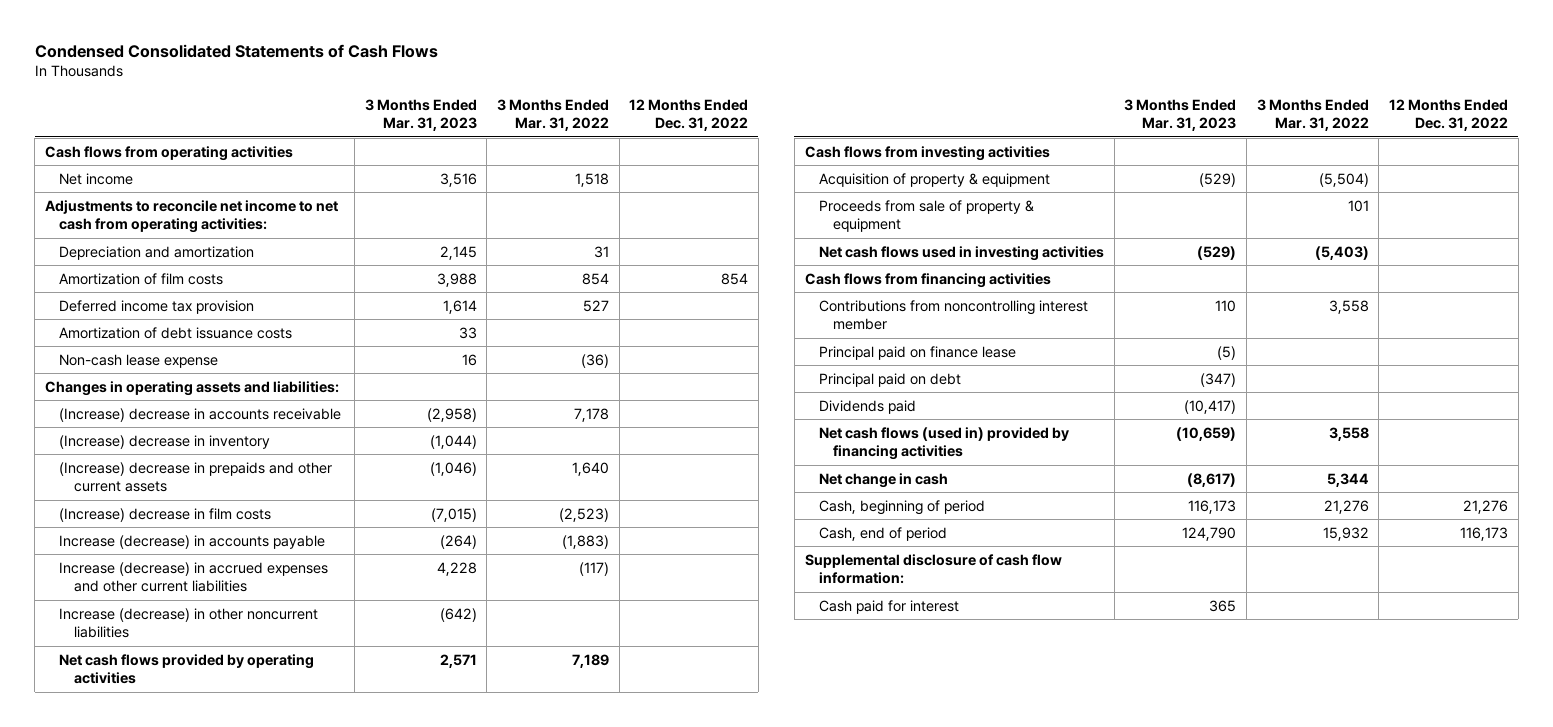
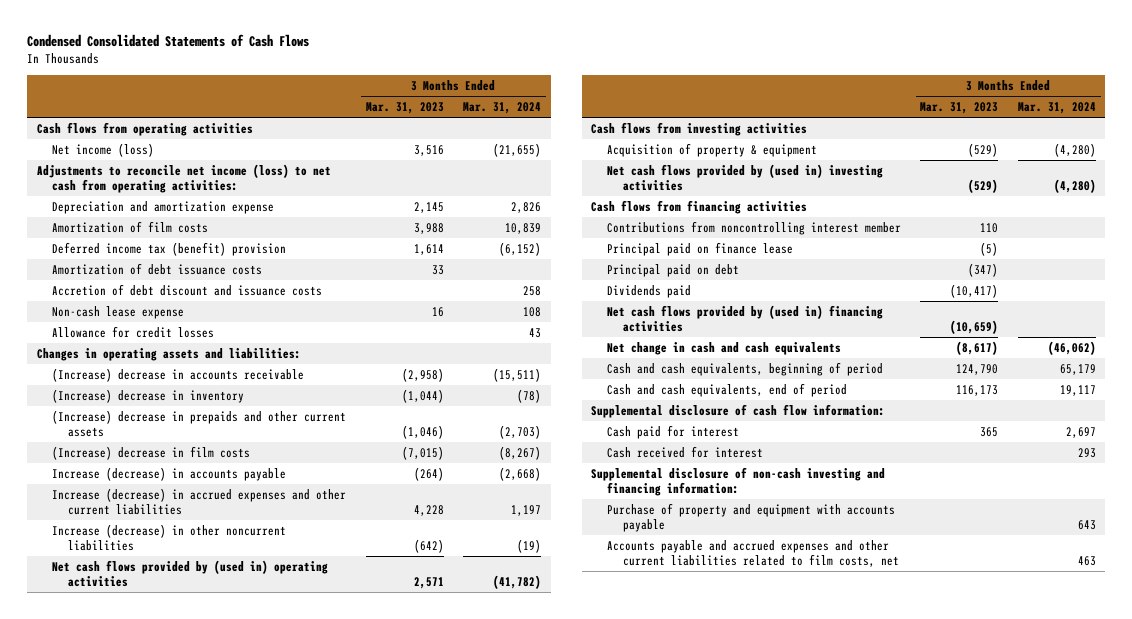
- | 3 Months Ended Mar. 31, 2023 | 3 Months Ended Mar. 31, 2022 | 12 Months Ended Dec. 31, 2022
+ | 3 Months Ended Mar. 31, 2023 | 3 Months Ended Mar. 31, 2024
- Net income | 3,516 | 1,518 |
- Adjustments to reconcile net income to net cash from operating activities:
- Depreciation and amortization | 2,145 | 31 |
+ Net income (loss) | 3,516 | (21,655)
+ Adjustments to reconcile net income (loss) to net cash from operating activities:
+ Depreciation and amortization expense | 2,145 | 2,826
- Deferred income tax provision | 1,614 | 527 |
+ Deferred income tax (benefit) provision | 1,614 | (6,152)
+ Accretion of debt discount and issuance costs | | 258
+ Allowance for credit losses | | 43
- Net cash flows provided by operating activities | 2,571 | 7,189 |
+ Net cash flows provided by (used in) operating activities | 2,571 | (41,782)
- Proceeds from sale of property & equipment | | 101 |
- Net cash flows used in investing activities | (529) | (5,403) |
+ Net cash flows provided by (used in) investing activities | (529) | (4,280)
- Net cash flows (used in) provided by financing activities | (10,659) | 3,558 |
- Net change in cash | (8,617) | 5,344 |
- Cash, beginning of period | 116,173 | 21,276 | 21,276
- Cash, end of period | 124,790 | 15,932 | 116,173
+ Net cash flows provided by (used in) financing activities | (10,659) |
+ Net change in cash and cash equivalents | (8,617) | (46,062)
+ Cash and cash equivalents, beginning of period | 124,790 | 65,179
+ Cash and cash equivalents, end of period | 116,173 | 19,117
+ Cash received for interest | | 293
+ Supplemental disclosure of non-cash investing and financing information:
+ Purchase of property and equipment with accounts payable | | 643
+ Accounts payable and accrued expenses and other current liabilities related to film costs, net | | 463

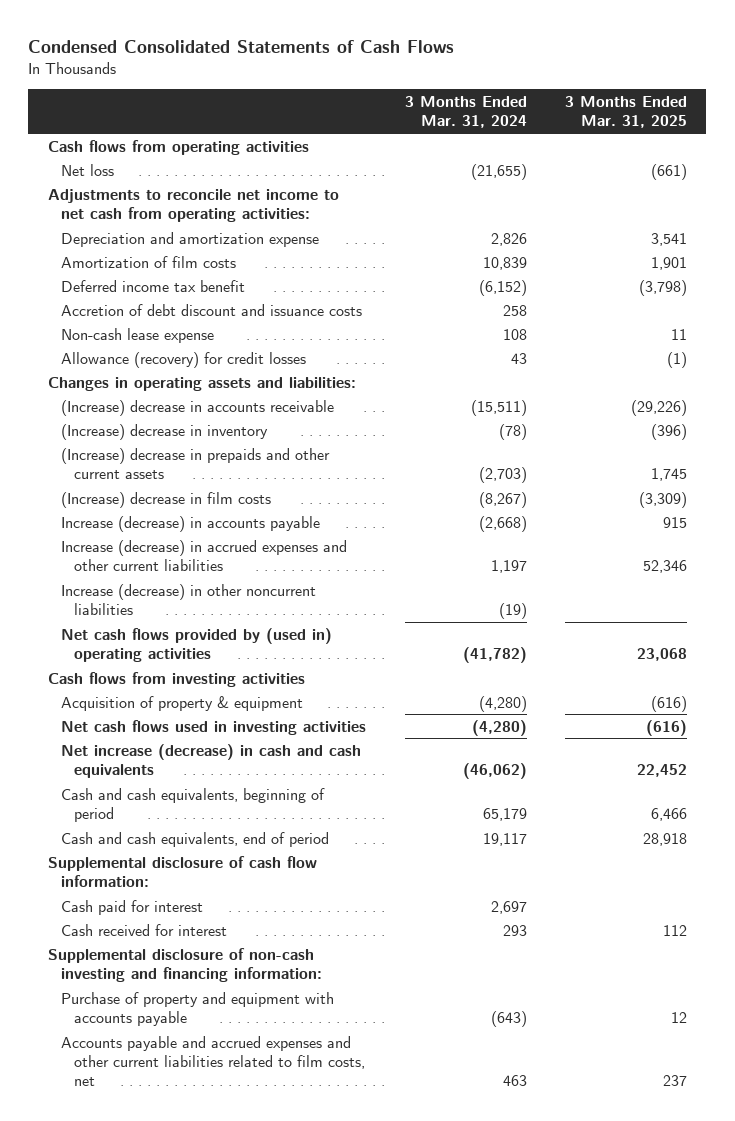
- | 3 Months Ended Mar. 31, 2023 | 3 Months Ended Mar. 31, 2024
+ | 3 Months Ended Mar. 31, 2024 | 3 Months Ended Mar. 31, 2025
- Net income (loss) | 3,516 | (21,655)
- Adjustments to reconcile net income (loss) to net cash from operating activities:
+ Net loss | (21,655) | (661)
+ Adjustments to reconcile net income to net cash from operating activities:
- Deferred income tax (benefit) provision | 1,614 | (6,152)
- Amortization of debt issuance costs | 33 |
+ Deferred income tax benefit | (6,152) | (3,798)
- Allowance for credit losses | | 43
+ Allowance (recovery) for credit losses | 43 | (1)
- Net cash flows provided by (used in) investing activities | (529) | (4,280)
- Cash flows from financing activities
- Contributions from noncontrolling interest member | 110 |
- Principal paid on finance lease | (5) |
- Principal paid on debt | (347) |
- Dividends paid | (10,417) |
- Net cash flows provided by (used in) financing activities | (10,659) |
- Net change in cash and cash equivalents | (8,617) | (46,062)
+ Net cash flows used in investing activities | (4,280) | (616)
+ Net increase (decrease) in cash and cash equivalents | (46,062) | 22,452
- Purchase of property and equipment with accounts payable | | 643
+ Purchase of property and equipment with accounts payable | (643) | 12

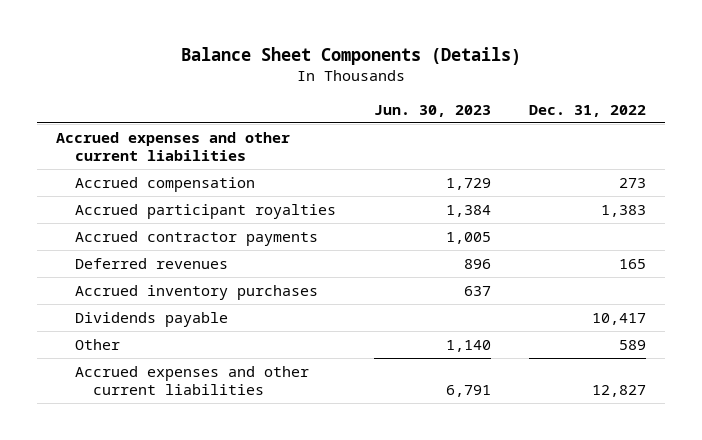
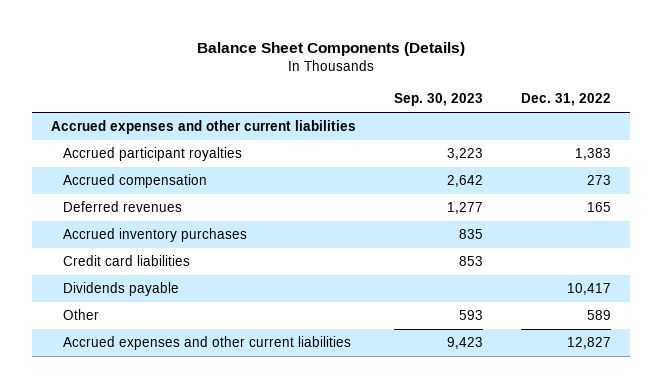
- | Jun. 30, 2023 | Dec. 31, 2022
+ | Sep. 30, 2023 | Dec. 31, 2022
- Accrued contractor payments | 1,005 |
moved down: Accrued compensation | 2,642 | 273
+ Credit card liabilities | 853 |

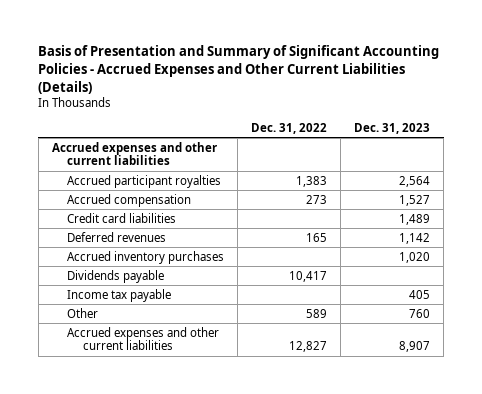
- Balance Sheet Components (Details)
+ Basis of Presentation and Summary of Significant Accounting Policies - Accrued Expenses and Other Current Liabilities (Details)
- | Sep. 30, 2023 | Dec. 31, 2022
+ | Dec. 31, 2022 | Dec. 31, 2023
moved up: Credit card liabilities | | 1,489
+ Income tax payable | | 405

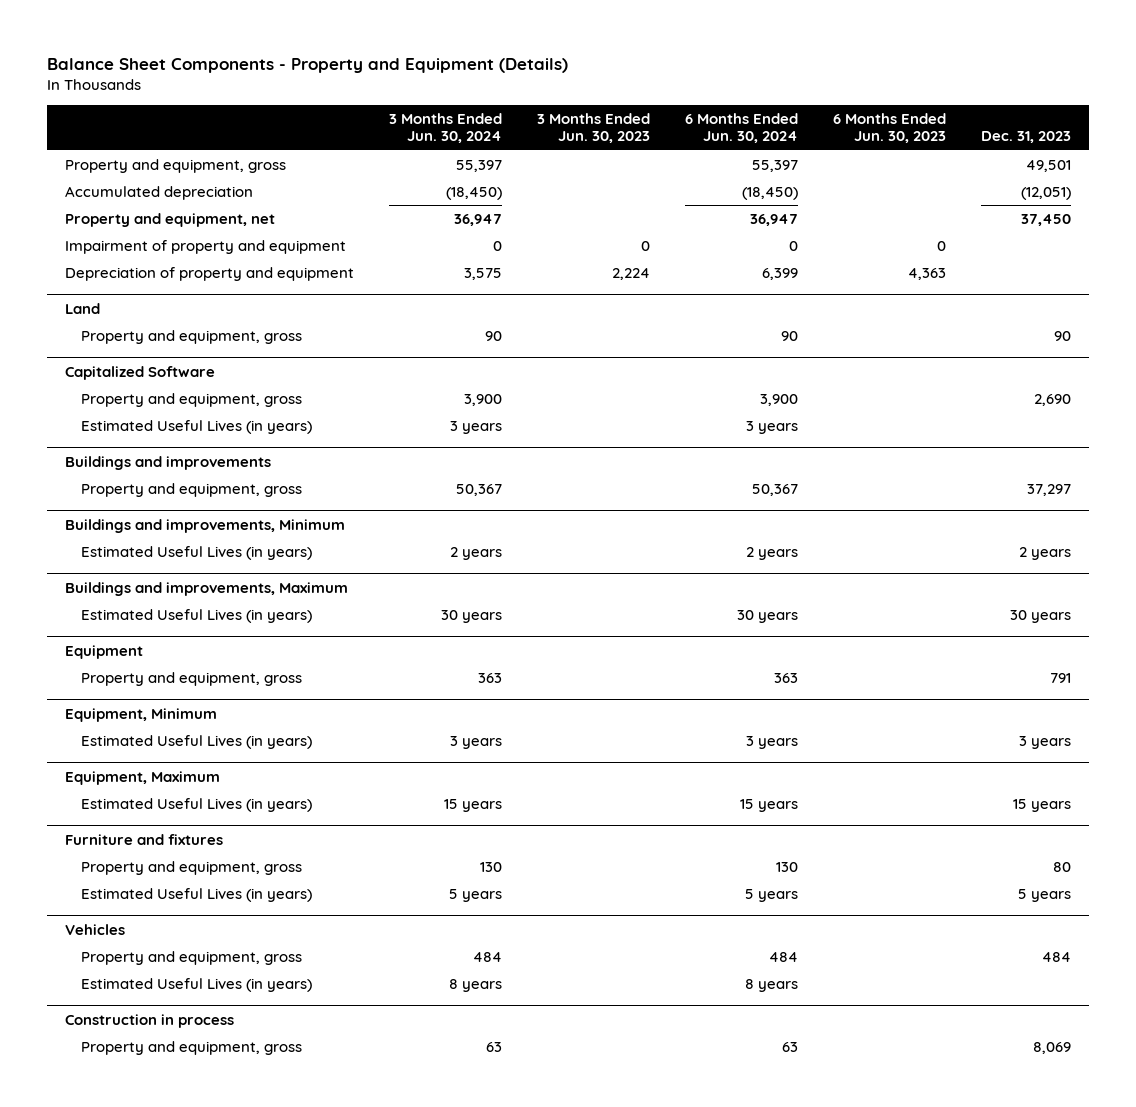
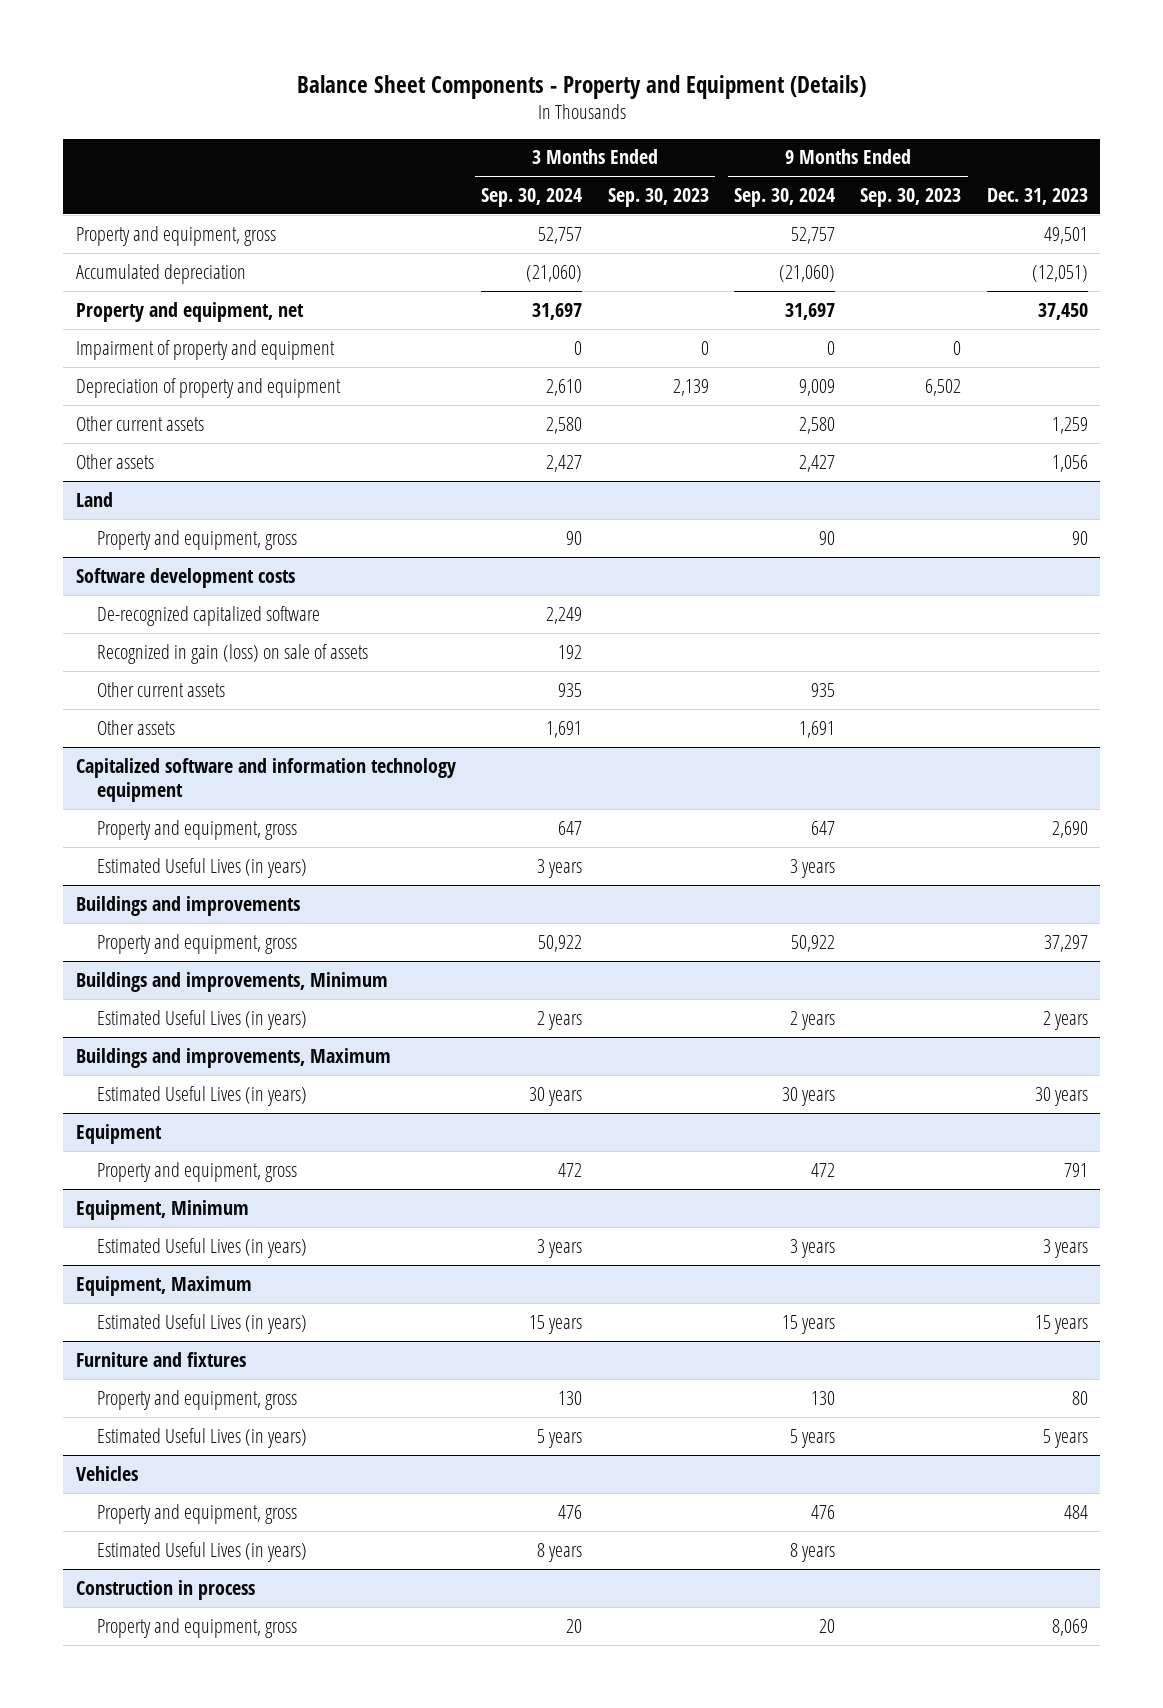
- | 3 Months Ended Jun. 30, 2024 | 3 Months Ended Jun. 30, 2023 | 6 Months Ended Jun. 30, 2024 | 6 Months Ended Jun. 30, 2023 | Dec. 31, 2023
+ | 3 Months Ended Sep. 30, 2024 | 3 Months Ended Sep. 30, 2023 | 9 Months Ended Sep. 30, 2024 | 9 Months Ended Sep. 30, 2023 | Dec. 31, 2023
+ Other current assets | 2,580 | | 2,580 | | 1,259
+ Other assets | 2,427 | | 2,427 | | 1,056
- Capitalized Software
+ Software development costs
+ De-recognized capitalized software | 2,249 | | | |
+ Recognized in gain (loss) on sale of assets | 192 | | | |
+ Other current assets | 935 | | 935 | |
+ Other assets | 1,691 | | 1,691 | |
+ Capitalized software and information technology equipment

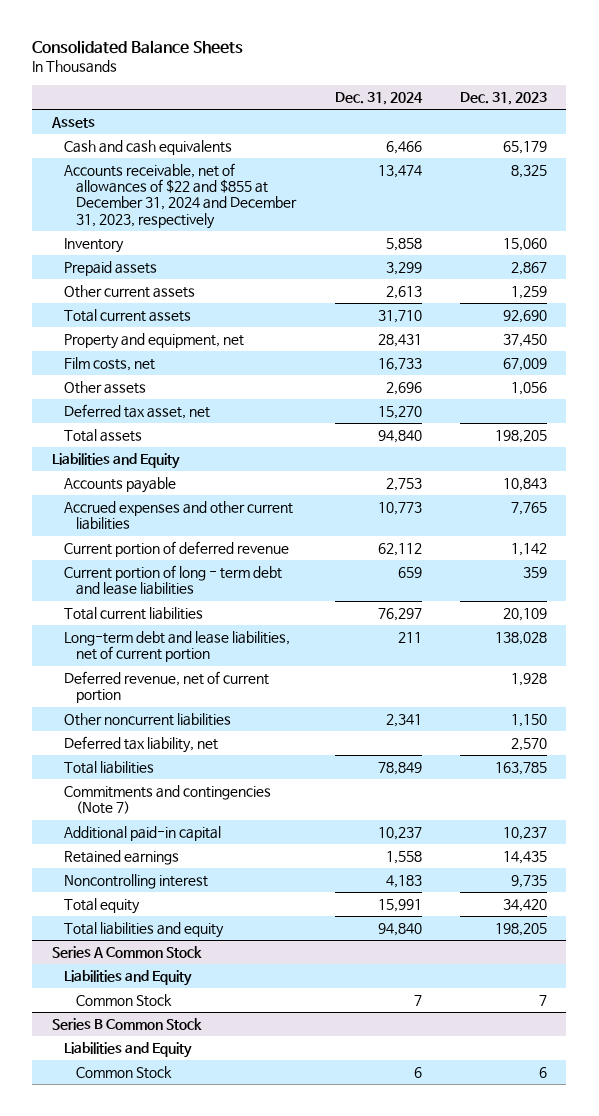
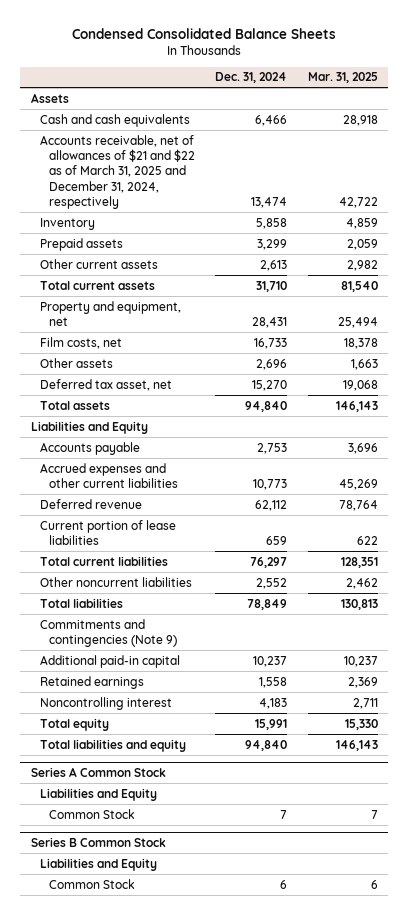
- Consolidated Balance Sheets
+ Condensed Consolidated Balance Sheets
- | Dec. 31, 2024 | Dec. 31, 2023
+ | Dec. 31, 2024 | Mar. 31, 2025
- Accounts receivable, net of allowances of $22 and $855 at December 31, 2024 and December 31, 2023, respectively | 13,474 | 8,325
+ Accounts receivable, net of allowances of $21 and $22 as of March 31, 2025 and December 31, 2024, respectively | 13,474 | 42,722
- Current portion of deferred revenue | 62,112 | 1,142
- Current portion of long - term debt and lease liabilities | 659 | 359
+ Deferred revenue | 62,112 | 78,764
+ Current portion of lease liabilities | 659 | 622
- Long-term debt and lease liabilities, net of current portion | 211 | 138,028
- Deferred revenue, net of current portion | | 1,928
- Other noncurrent liabilities | 2,341 | 1,150
- Deferred tax liability, net | | 2,570
+ Other noncurrent liabilities | 2,552 | 2,462
- Commitments and contingencies (Note 7)
+ Commitments and contingencies (Note 9)

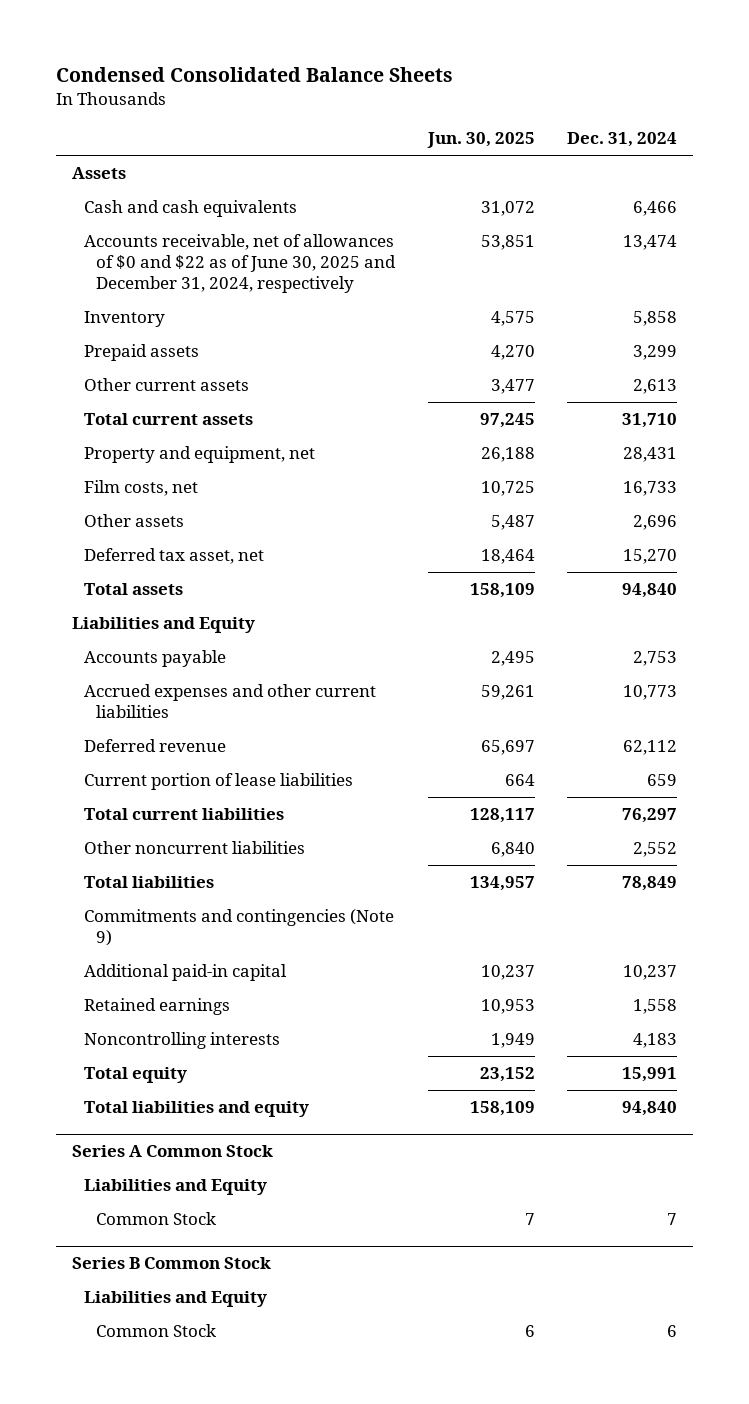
- | Dec. 31, 2024 | Mar. 31, 2025
+ | Jun. 30, 2025 | Dec. 31, 2024
- Accounts receivable, net of allowances of $21 and $22 as of March 31, 2025 and December 31, 2024, respectively | 13,474 | 42,722
+ Accounts receivable, net of allowances of $0 and $22 as of June 30, 2025 and December 31, 2024, respectively | 53,851 | 13,474
- Noncontrolling interest | 4,183 | 2,711
+ Noncontrolling interests | 1,949 | 4,183

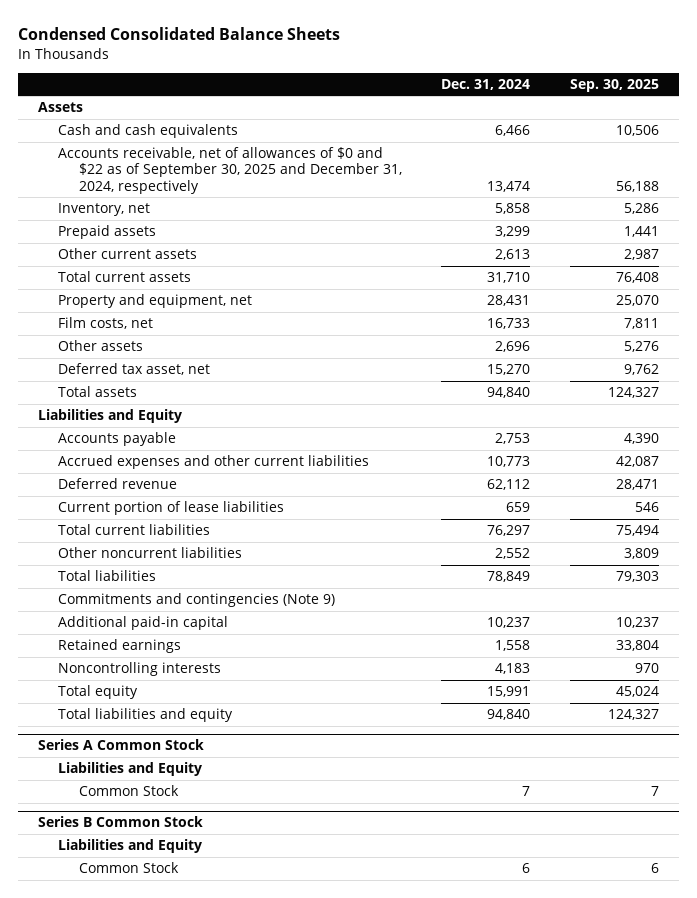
- | Jun. 30, 2025 | Dec. 31, 2024
+ | Dec. 31, 2024 | Sep. 30, 2025
- Accounts receivable, net of allowances of $0 and $22 as of June 30, 2025 and December 31, 2024, respectively | 53,851 | 13,474
- Inventory | 4,575 | 5,858
+ Accounts receivable, net of allowances of $0 and $22 as of September 30, 2025 and December 31, 2024, respectively | 13,474 | 56,188
+ Inventory, net | 5,858 | 5,286

